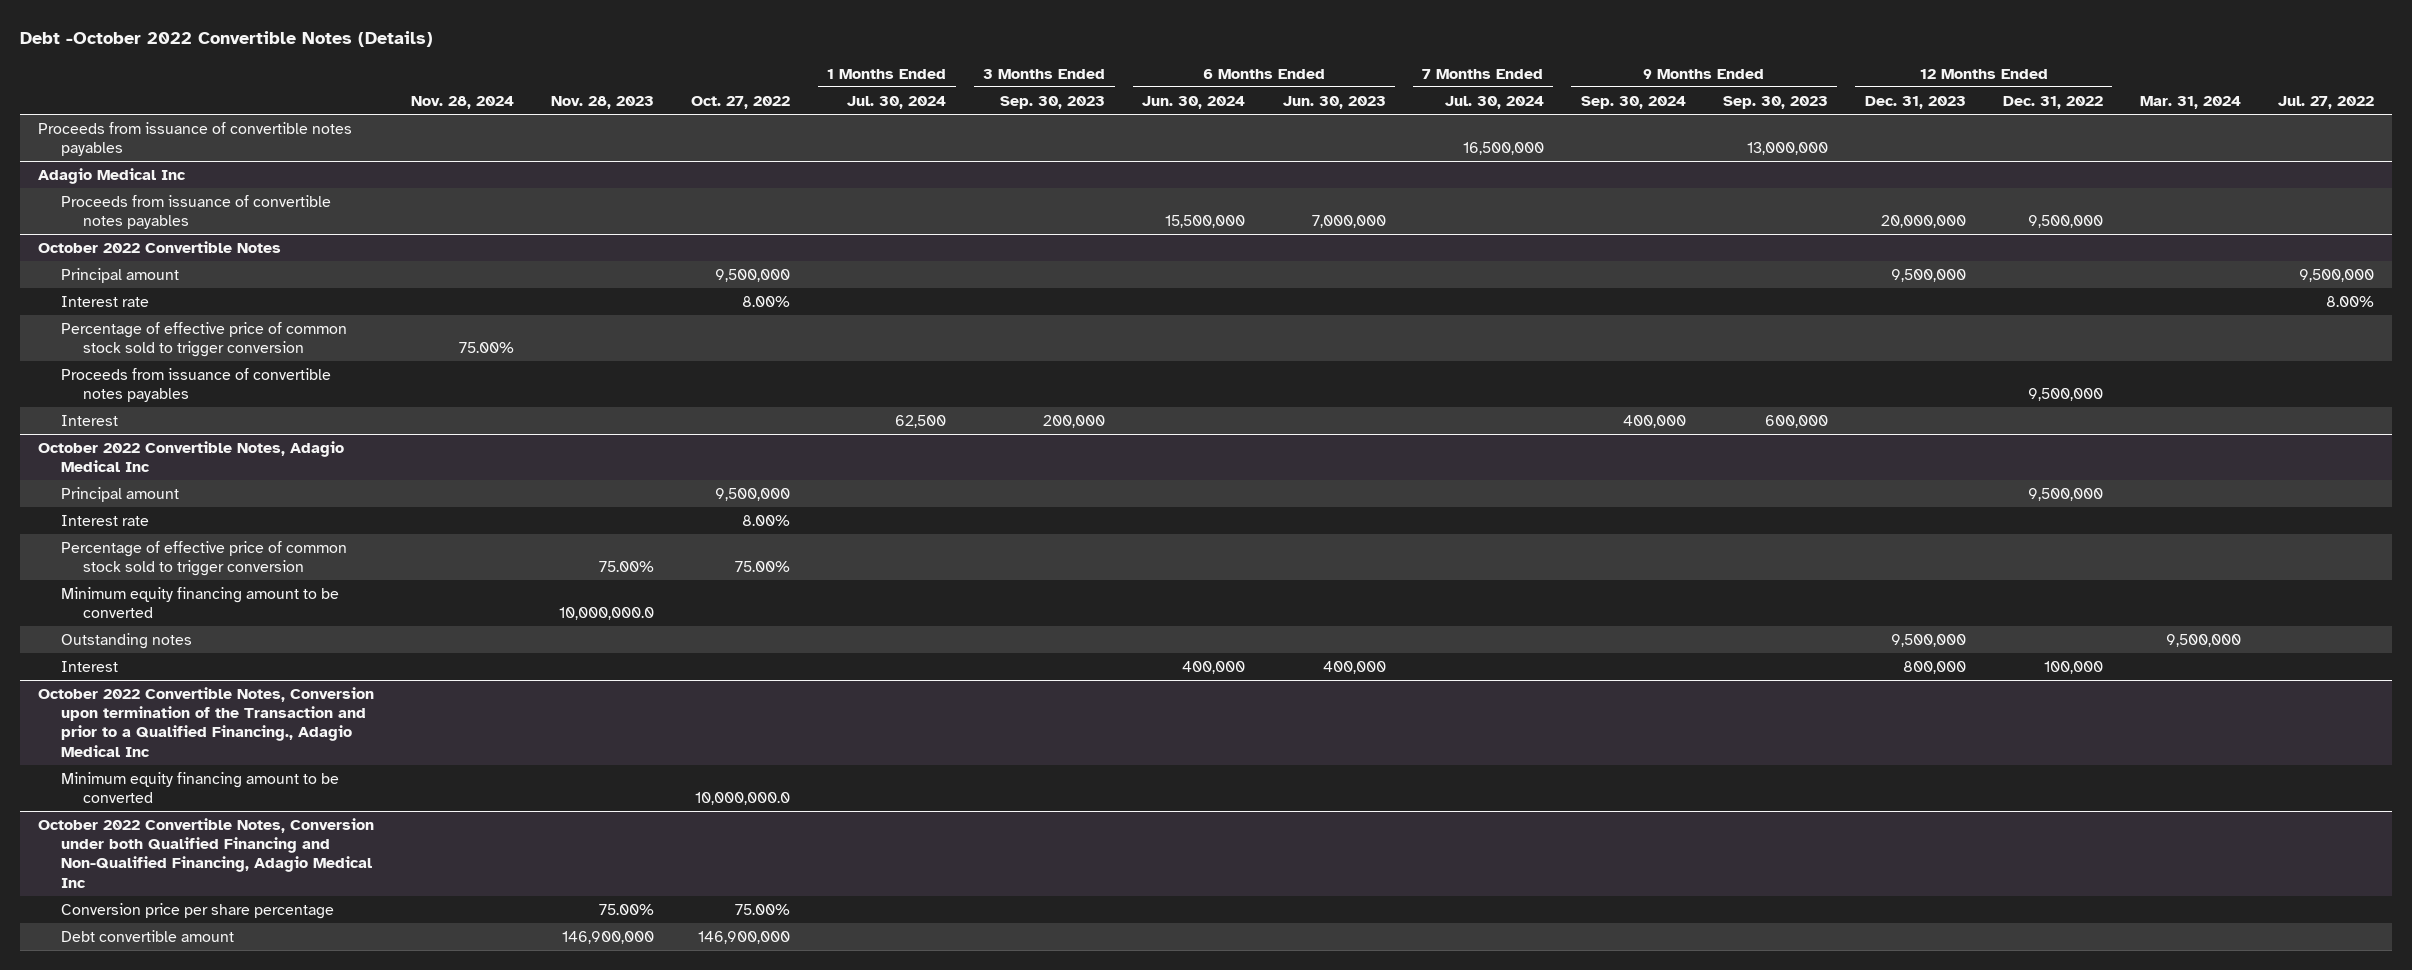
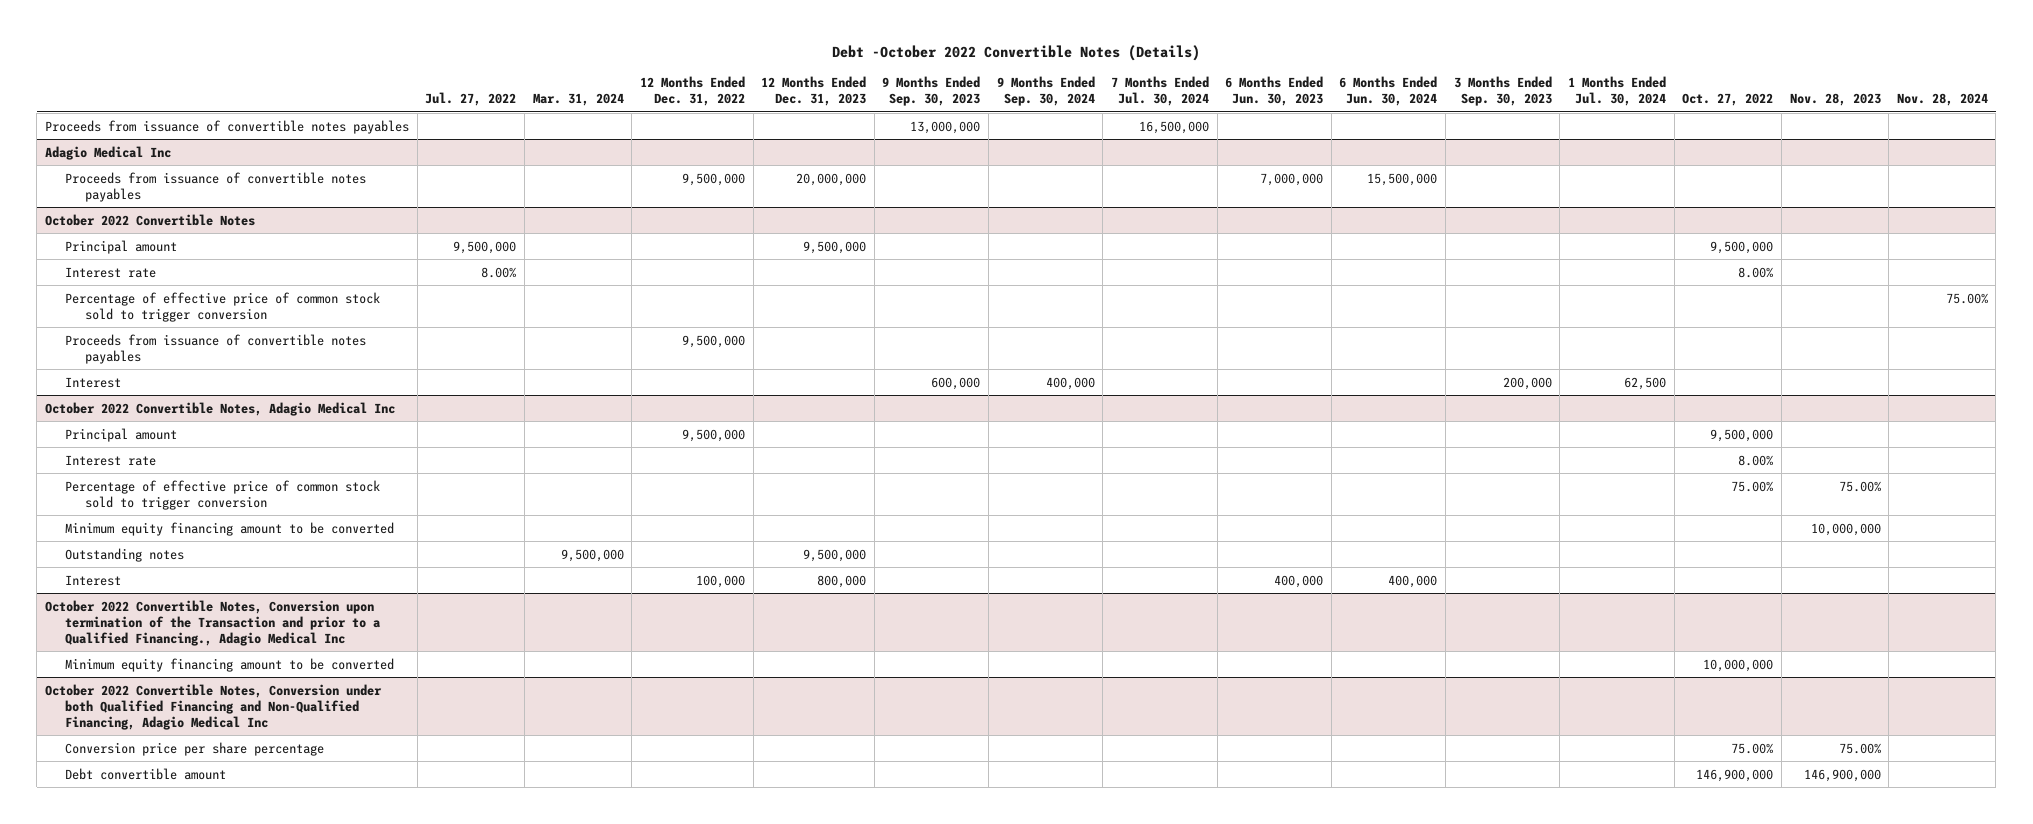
- | Nov. 28, 2024 | Nov. 28, 2023 | Oct. 27, 2022 | 1 Months Ended Jul. 30, 2024 | 3 Months Ended Sep. 30, 2023 | 6 Months Ended Jun. 30, 2024 | 6 Months Ended Jun. 30, 2023 | 7 Months Ended Jul. 30, 2024 | 9 Months Ended Sep. 30, 2024 | 9 Months Ended Sep. 30, 2023 | 12 Months Ended Dec. 31, 2023 | 12 Months Ended Dec. 31, 2022 | Mar. 31, 2024 | Jul. 27, 2022
+ | Jul. 27, 2022 | Mar. 31, 2024 | 12 Months Ended Dec. 31, 2022 | 12 Months Ended Dec. 31, 2023 | 9 Months Ended Sep. 30, 2023 | 9 Months Ended Sep. 30, 2024 | 7 Months Ended Jul. 30, 2024 | 6 Months Ended Jun. 30, 2023 | 6 Months Ended Jun. 30, 2024 | 3 Months Ended Sep. 30, 2023 | 1 Months Ended Jul. 30, 2024 | Oct. 27, 2022 | Nov. 28, 2023 | Nov. 28, 2024
@ October 2022 Convertible Notes, Adagio Medical Inc
- Minimum equity financing amount to be converted | | 10,000,000.0 | | | | | | | | | | | |
+ Minimum equity financing amount to be converted | | | | | | | | | | | | | 10,000,000 |
@ October 2022 Convertible Notes, Conversion upon termination of the Transaction and prior to a Qualified Financing., Adagio Medical Inc
- Minimum equity financing amount to be converted | | | 10,000,000.0 | | | | | | | | | | |
+ Minimum equity financing amount to be converted | | | | | | | | | | | | 10,000,000 | |

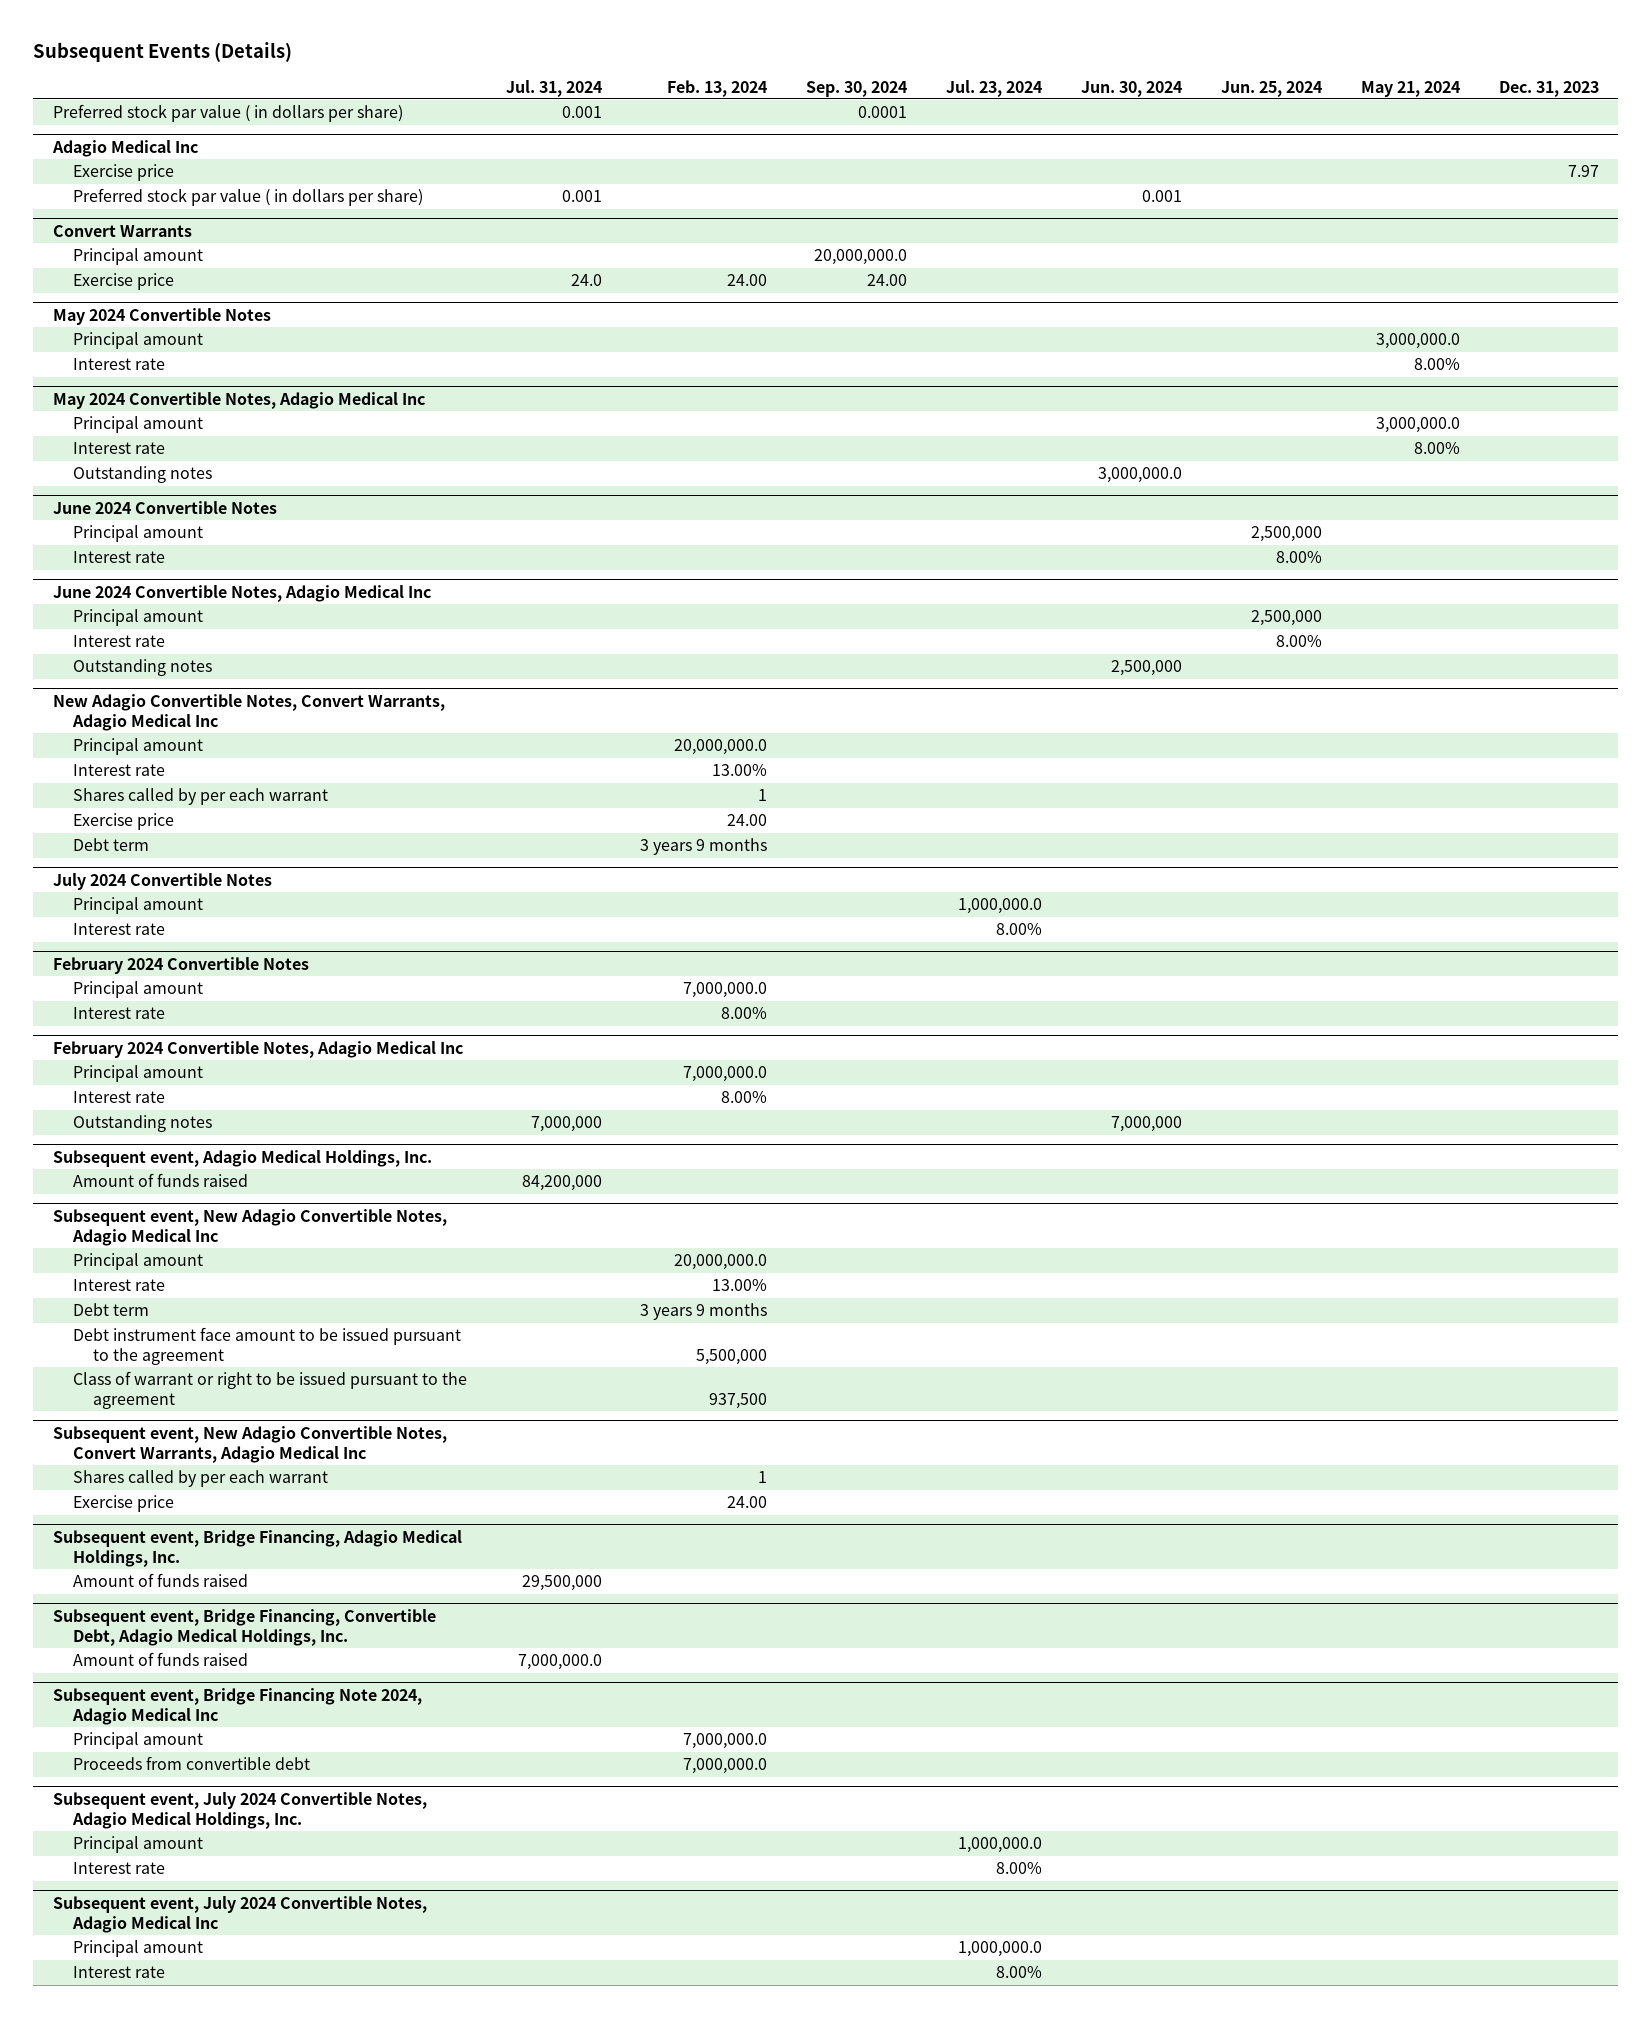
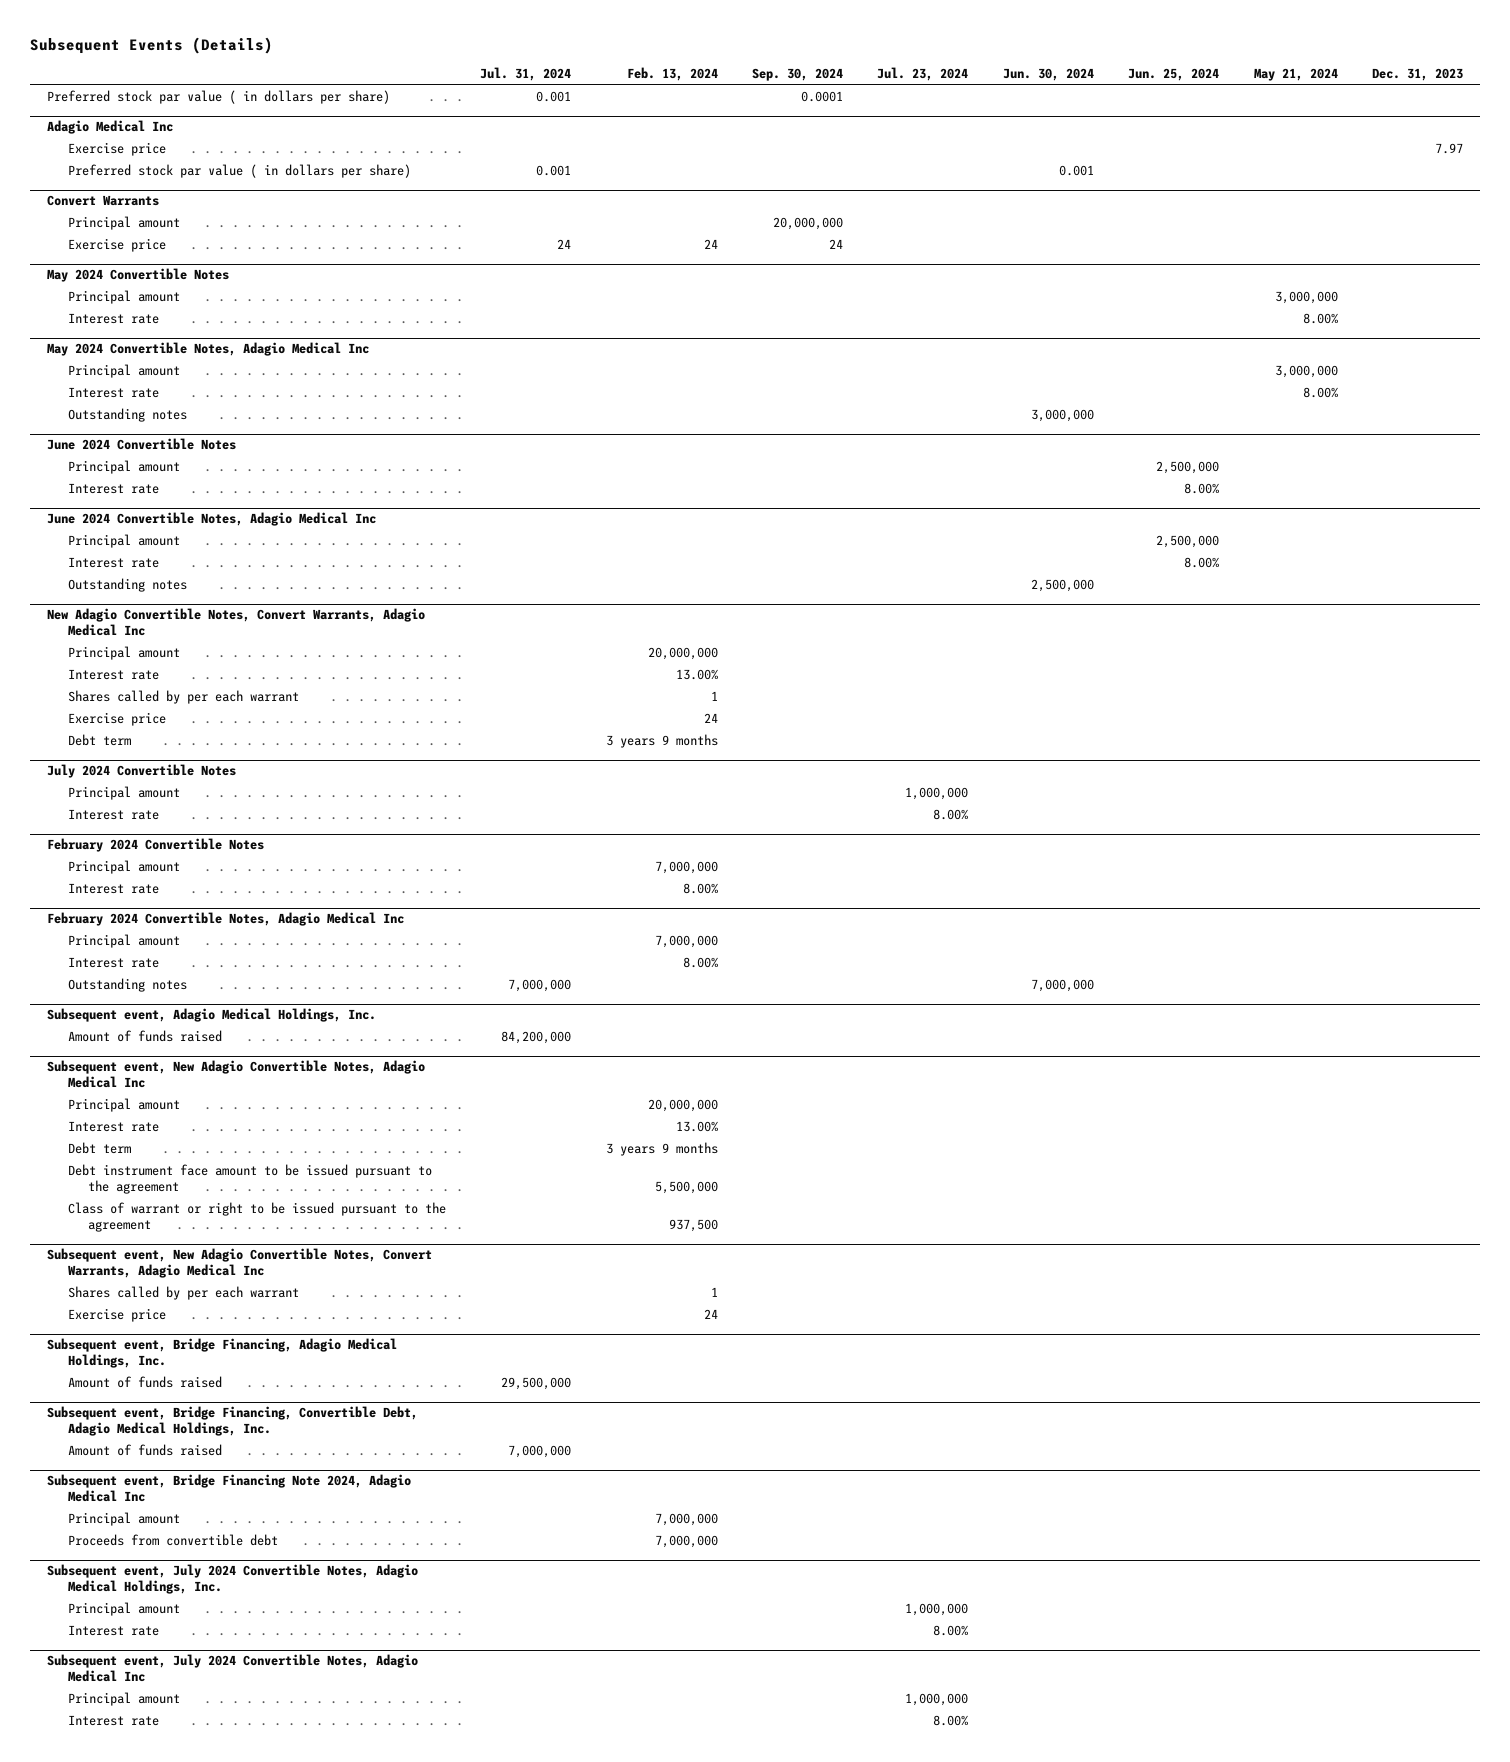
@ Convert Warrants
- Principal amount | | | 20,000,000.0 | | | | |
- Exercise price | 24.0 | 24.00 | 24.00 | | | | |
+ Principal amount | | | 20,000,000 | | | | |
+ Exercise price | 24 | 24 | 24 | | | | |
@ May 2024 Convertible Notes
- Principal amount | | | | | | | 3,000,000.0 |
+ Principal amount | | | | | | | 3,000,000 |
@ May 2024 Convertible Notes, Adagio Medical Inc
- Principal amount | | | | | | | 3,000,000.0 |
+ Principal amount | | | | | | | 3,000,000 |
- Outstanding notes | | | | | 3,000,000.0 | | |
+ Outstanding notes | | | | | 3,000,000 | | |
@ New Adagio Convertible Notes, Convert Warrants, Adagio Medical Inc
- Principal amount | | 20,000,000.0 | | | | | |
+ Principal amount | | 20,000,000 | | | | | |
- Exercise price | | 24.00 | | | | | |
+ Exercise price | | 24 | | | | | |
@ July 2024 Convertible Notes
- Principal amount | | | | 1,000,000.0 | | | |
+ Principal amount | | | | 1,000,000 | | | |
@ February 2024 Convertible Notes
- Principal amount | | 7,000,000.0 | | | | | |
+ Principal amount | | 7,000,000 | | | | | |
@ February 2024 Convertible Notes, Adagio Medical Inc
- Principal amount | | 7,000,000.0 | | | | | |
+ Principal amount | | 7,000,000 | | | | | |
@ Subsequent event, New Adagio Convertible Notes, Adagio Medical Inc
- Principal amount | | 20,000,000.0 | | | | | |
+ Principal amount | | 20,000,000 | | | | | |
@ Subsequent event, New Adagio Convertible Notes, Convert Warrants, Adagio Medical Inc
- Exercise price | | 24.00 | | | | | |
+ Exercise price | | 24 | | | | | |
@ Subsequent event, Bridge Financing, Convertible Debt, Adagio Medical Holdings, Inc.
- Amount of funds raised | 7,000,000.0 | | | | | | |
+ Amount of funds raised | 7,000,000 | | | | | | |
@ Subsequent event, Bridge Financing Note 2024, Adagio Medical Inc
- Principal amount | | 7,000,000.0 | | | | | |
- Proceeds from convertible debt | | 7,000,000.0 | | | | | |
+ Principal amount | | 7,000,000 | | | | | |
+ Proceeds from convertible debt | | 7,000,000 | | | | | |
@ Subsequent event, July 2024 Convertible Notes, Adagio Medical Holdings, Inc.
- Principal amount | | | | 1,000,000.0 | | | |
+ Principal amount | | | | 1,000,000 | | | |
@ Subsequent event, July 2024 Convertible Notes, Adagio Medical Inc
- Principal amount | | | | 1,000,000.0 | | | |
+ Principal amount | | | | 1,000,000 | | | |

